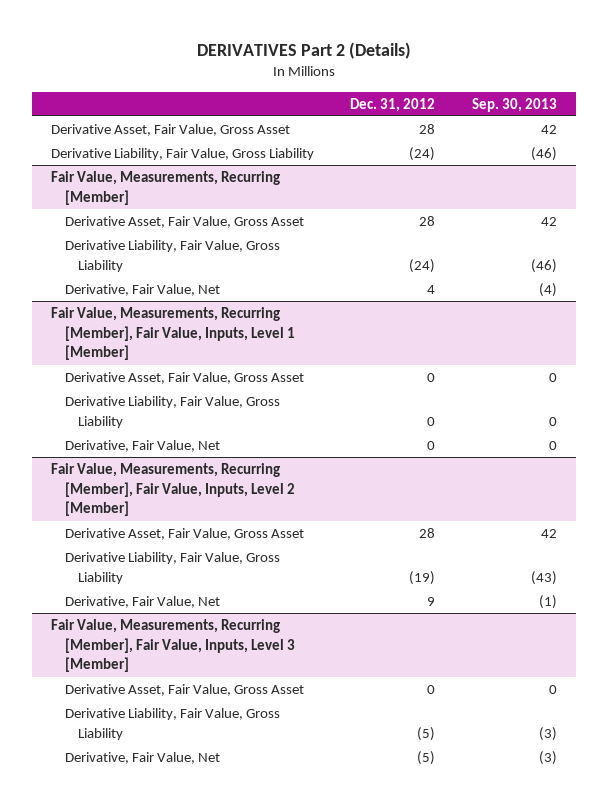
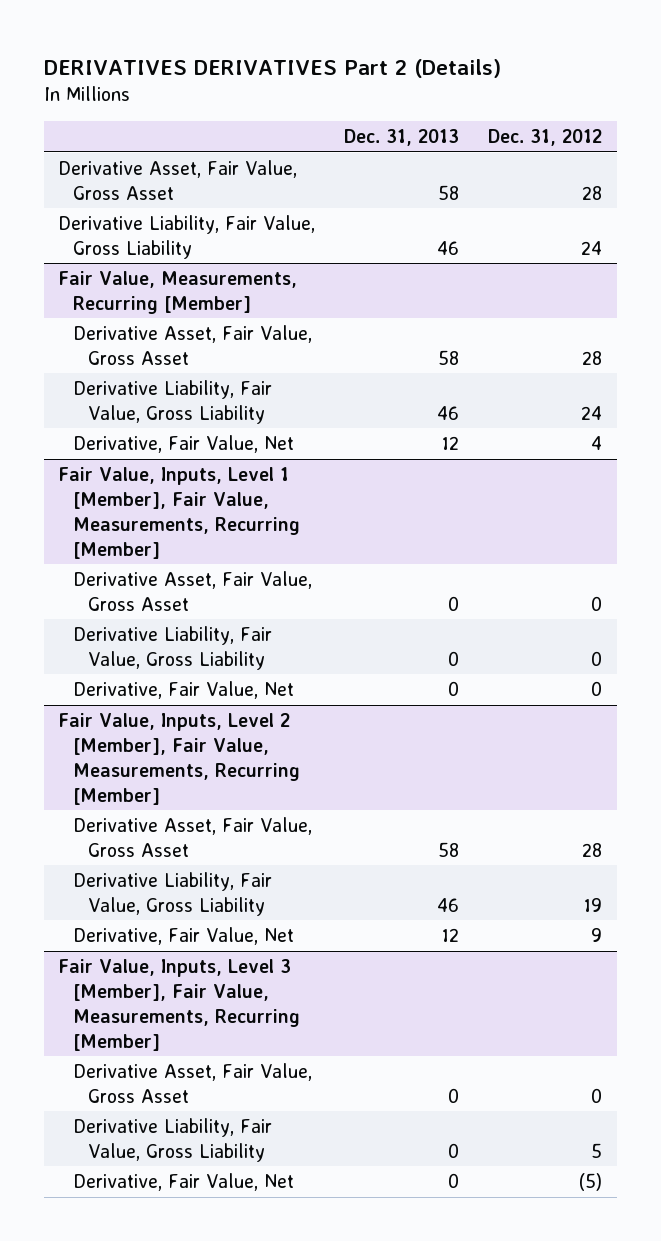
- DERIVATIVES Part 2 (Details)
+ DERIVATIVES DERIVATIVES Part 2 (Details)
- | Dec. 31, 2012 | Sep. 30, 2013
+ | Dec. 31, 2013 | Dec. 31, 2012
- Derivative Liability, Fair Value, Gross Liability | (24) | (46)
+ Derivative Liability, Fair Value, Gross Liability | 46 | 24
@ Fair Value, Measurements, Recurring [Member]
- Derivative Liability, Fair Value, Gross Liability | (24) | (46)
+ Derivative Liability, Fair Value, Gross Liability | 46 | 24
- Fair Value, Measurements, Recurring [Member], Fair Value, Inputs, Level 1 [Member]
+ Fair Value, Inputs, Level 1 [Member], Fair Value, Measurements, Recurring [Member]
- Fair Value, Measurements, Recurring [Member], Fair Value, Inputs, Level 2 [Member]
+ Fair Value, Inputs, Level 2 [Member], Fair Value, Measurements, Recurring [Member]
- Derivative Liability, Fair Value, Gross Liability | (19) | (43)
+ Derivative Liability, Fair Value, Gross Liability | 46 | 19
- Fair Value, Measurements, Recurring [Member], Fair Value, Inputs, Level 3 [Member]
+ Fair Value, Inputs, Level 3 [Member], Fair Value, Measurements, Recurring [Member]
- Derivative Liability, Fair Value, Gross Liability | (5) | (3)
+ Derivative Liability, Fair Value, Gross Liability | 0 | 5

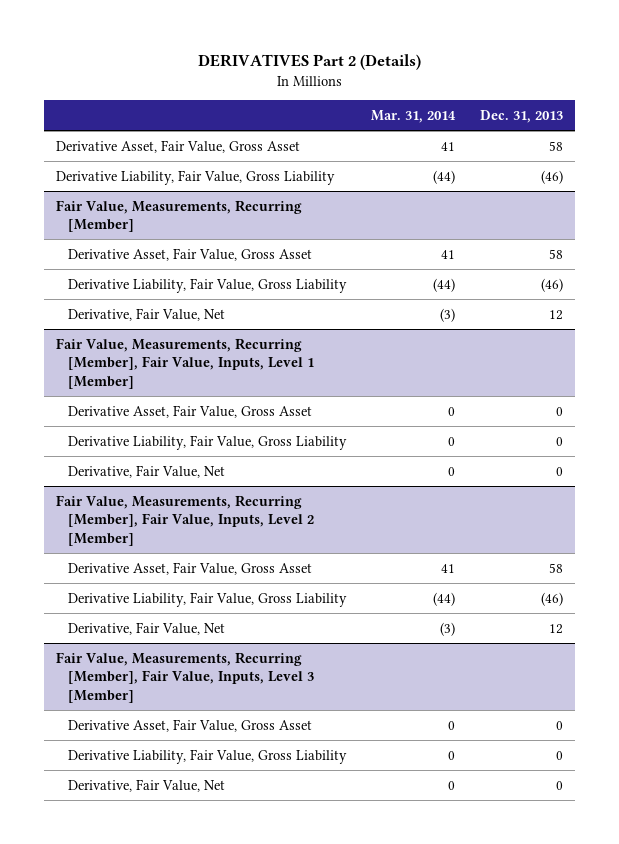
- DERIVATIVES DERIVATIVES Part 2 (Details)
+ DERIVATIVES Part 2 (Details)
- | Dec. 31, 2013 | Dec. 31, 2012
+ | Mar. 31, 2014 | Dec. 31, 2013
- Derivative Liability, Fair Value, Gross Liability | 46 | 24
+ Derivative Liability, Fair Value, Gross Liability | (44) | (46)
@ Fair Value, Measurements, Recurring [Member]
- Derivative Liability, Fair Value, Gross Liability | 46 | 24
+ Derivative Liability, Fair Value, Gross Liability | (44) | (46)
- Fair Value, Inputs, Level 1 [Member], Fair Value, Measurements, Recurring [Member]
+ Fair Value, Measurements, Recurring [Member], Fair Value, Inputs, Level 1 [Member]
- Fair Value, Inputs, Level 2 [Member], Fair Value, Measurements, Recurring [Member]
+ Fair Value, Measurements, Recurring [Member], Fair Value, Inputs, Level 2 [Member]
- Derivative Liability, Fair Value, Gross Liability | 46 | 19
+ Derivative Liability, Fair Value, Gross Liability | (44) | (46)
- Fair Value, Inputs, Level 3 [Member], Fair Value, Measurements, Recurring [Member]
+ Fair Value, Measurements, Recurring [Member], Fair Value, Inputs, Level 3 [Member]

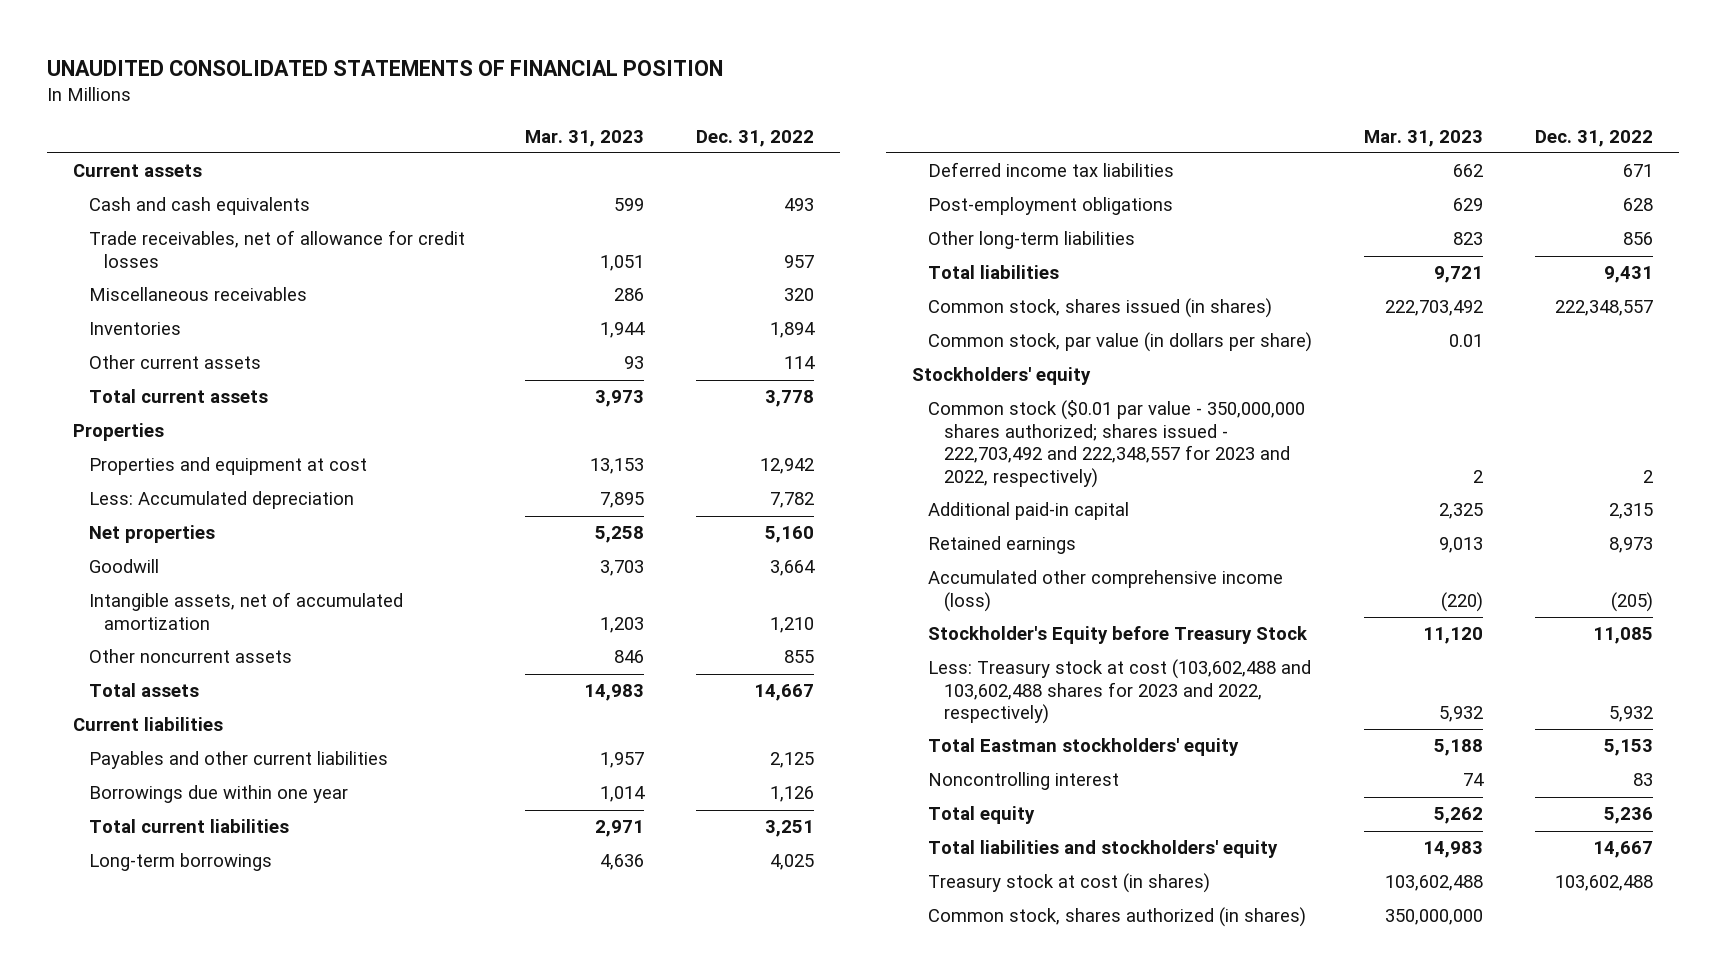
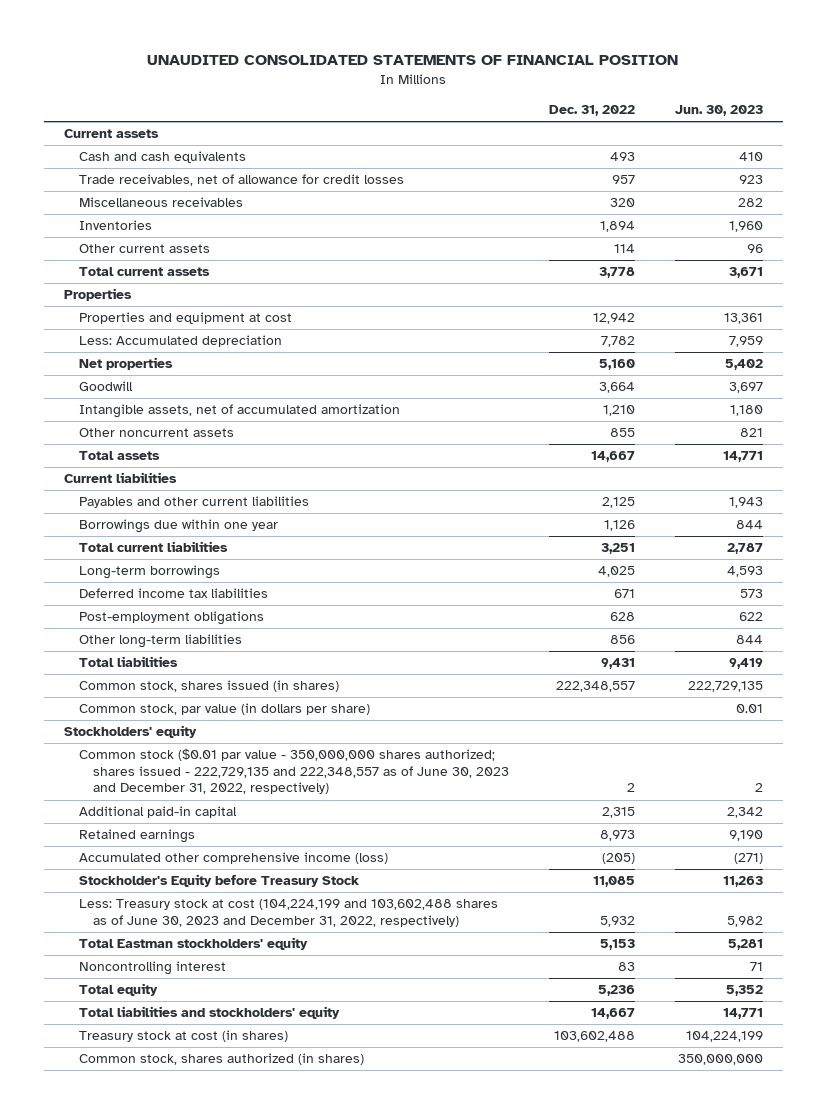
- | Mar. 31, 2023 | Dec. 31, 2022
+ | Dec. 31, 2022 | Jun. 30, 2023
- Common stock ($0.01 par value - 350,000,000 shares authorized; shares issued - 222,703,492 and 222,348,557 for 2023 and 2022, respectively) | 2 | 2
+ Common stock ($0.01 par value - 350,000,000 shares authorized; shares issued - 222,729,135 and 222,348,557 as of June 30, 2023 and December 31, 2022, respectively) | 2 | 2
- Less: Treasury stock at cost (103,602,488 and 103,602,488 shares for 2023 and 2022, respectively) | 5,932 | 5,932
+ Less: Treasury stock at cost (104,224,199 and 103,602,488 shares as of June 30, 2023 and December 31, 2022, respectively) | 5,932 | 5,982

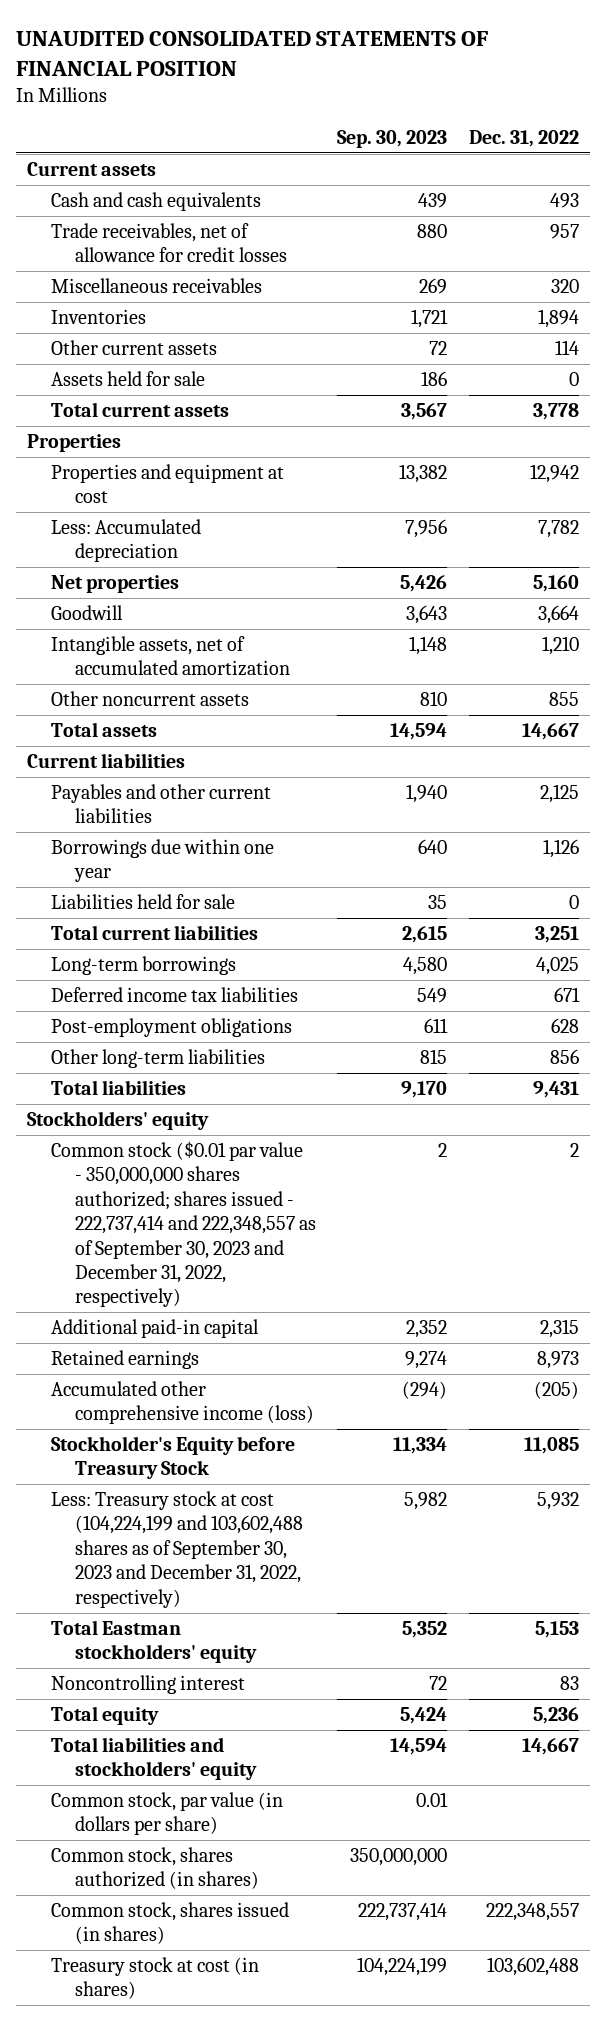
- | Dec. 31, 2022 | Jun. 30, 2023
+ | Sep. 30, 2023 | Dec. 31, 2022
+ Assets held for sale | 186 | 0
+ Liabilities held for sale | 35 | 0
- Common stock ($0.01 par value - 350,000,000 shares authorized; shares issued - 222,729,135 and 222,348,557 as of June 30, 2023 and December 31, 2022, respectively) | 2 | 2
+ Common stock ($0.01 par value - 350,000,000 shares authorized; shares issued - 222,737,414 and 222,348,557 as of September 30, 2023 and December 31, 2022, respectively) | 2 | 2
- Less: Treasury stock at cost (104,224,199 and 103,602,488 shares as of June 30, 2023 and December 31, 2022, respectively) | 5,932 | 5,982
+ Less: Treasury stock at cost (104,224,199 and 103,602,488 shares as of September 30, 2023 and December 31, 2022, respectively) | 5,982 | 5,932
moved down: Common stock, par value (in dollars per share) | 0.01 |
moved down: Common stock, shares issued (in shares) | 222,737,414 | 222,348,557
moved down: Treasury stock at cost (in shares) | 104,224,199 | 103,602,488

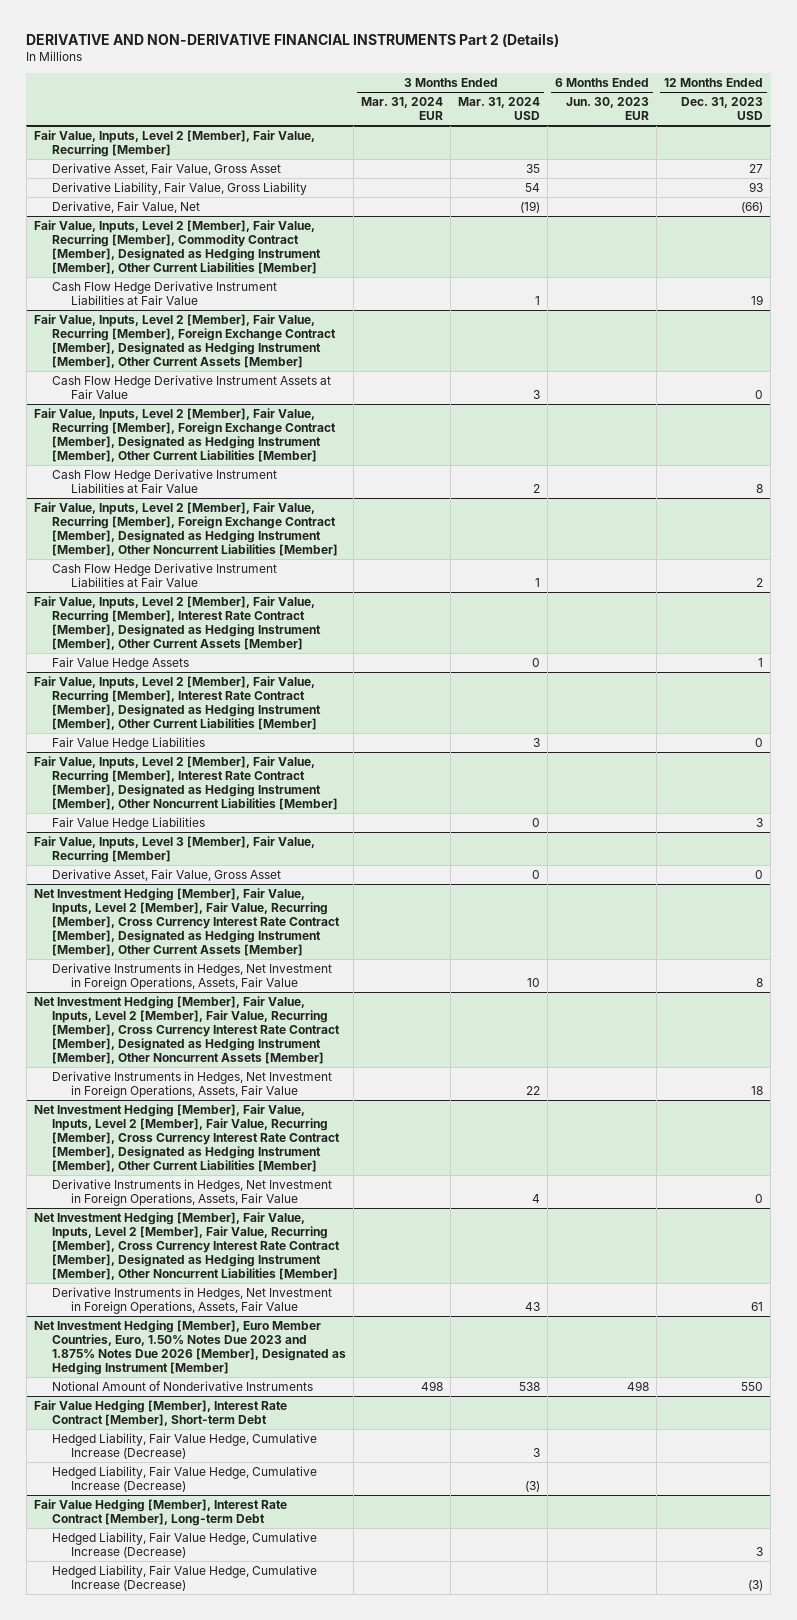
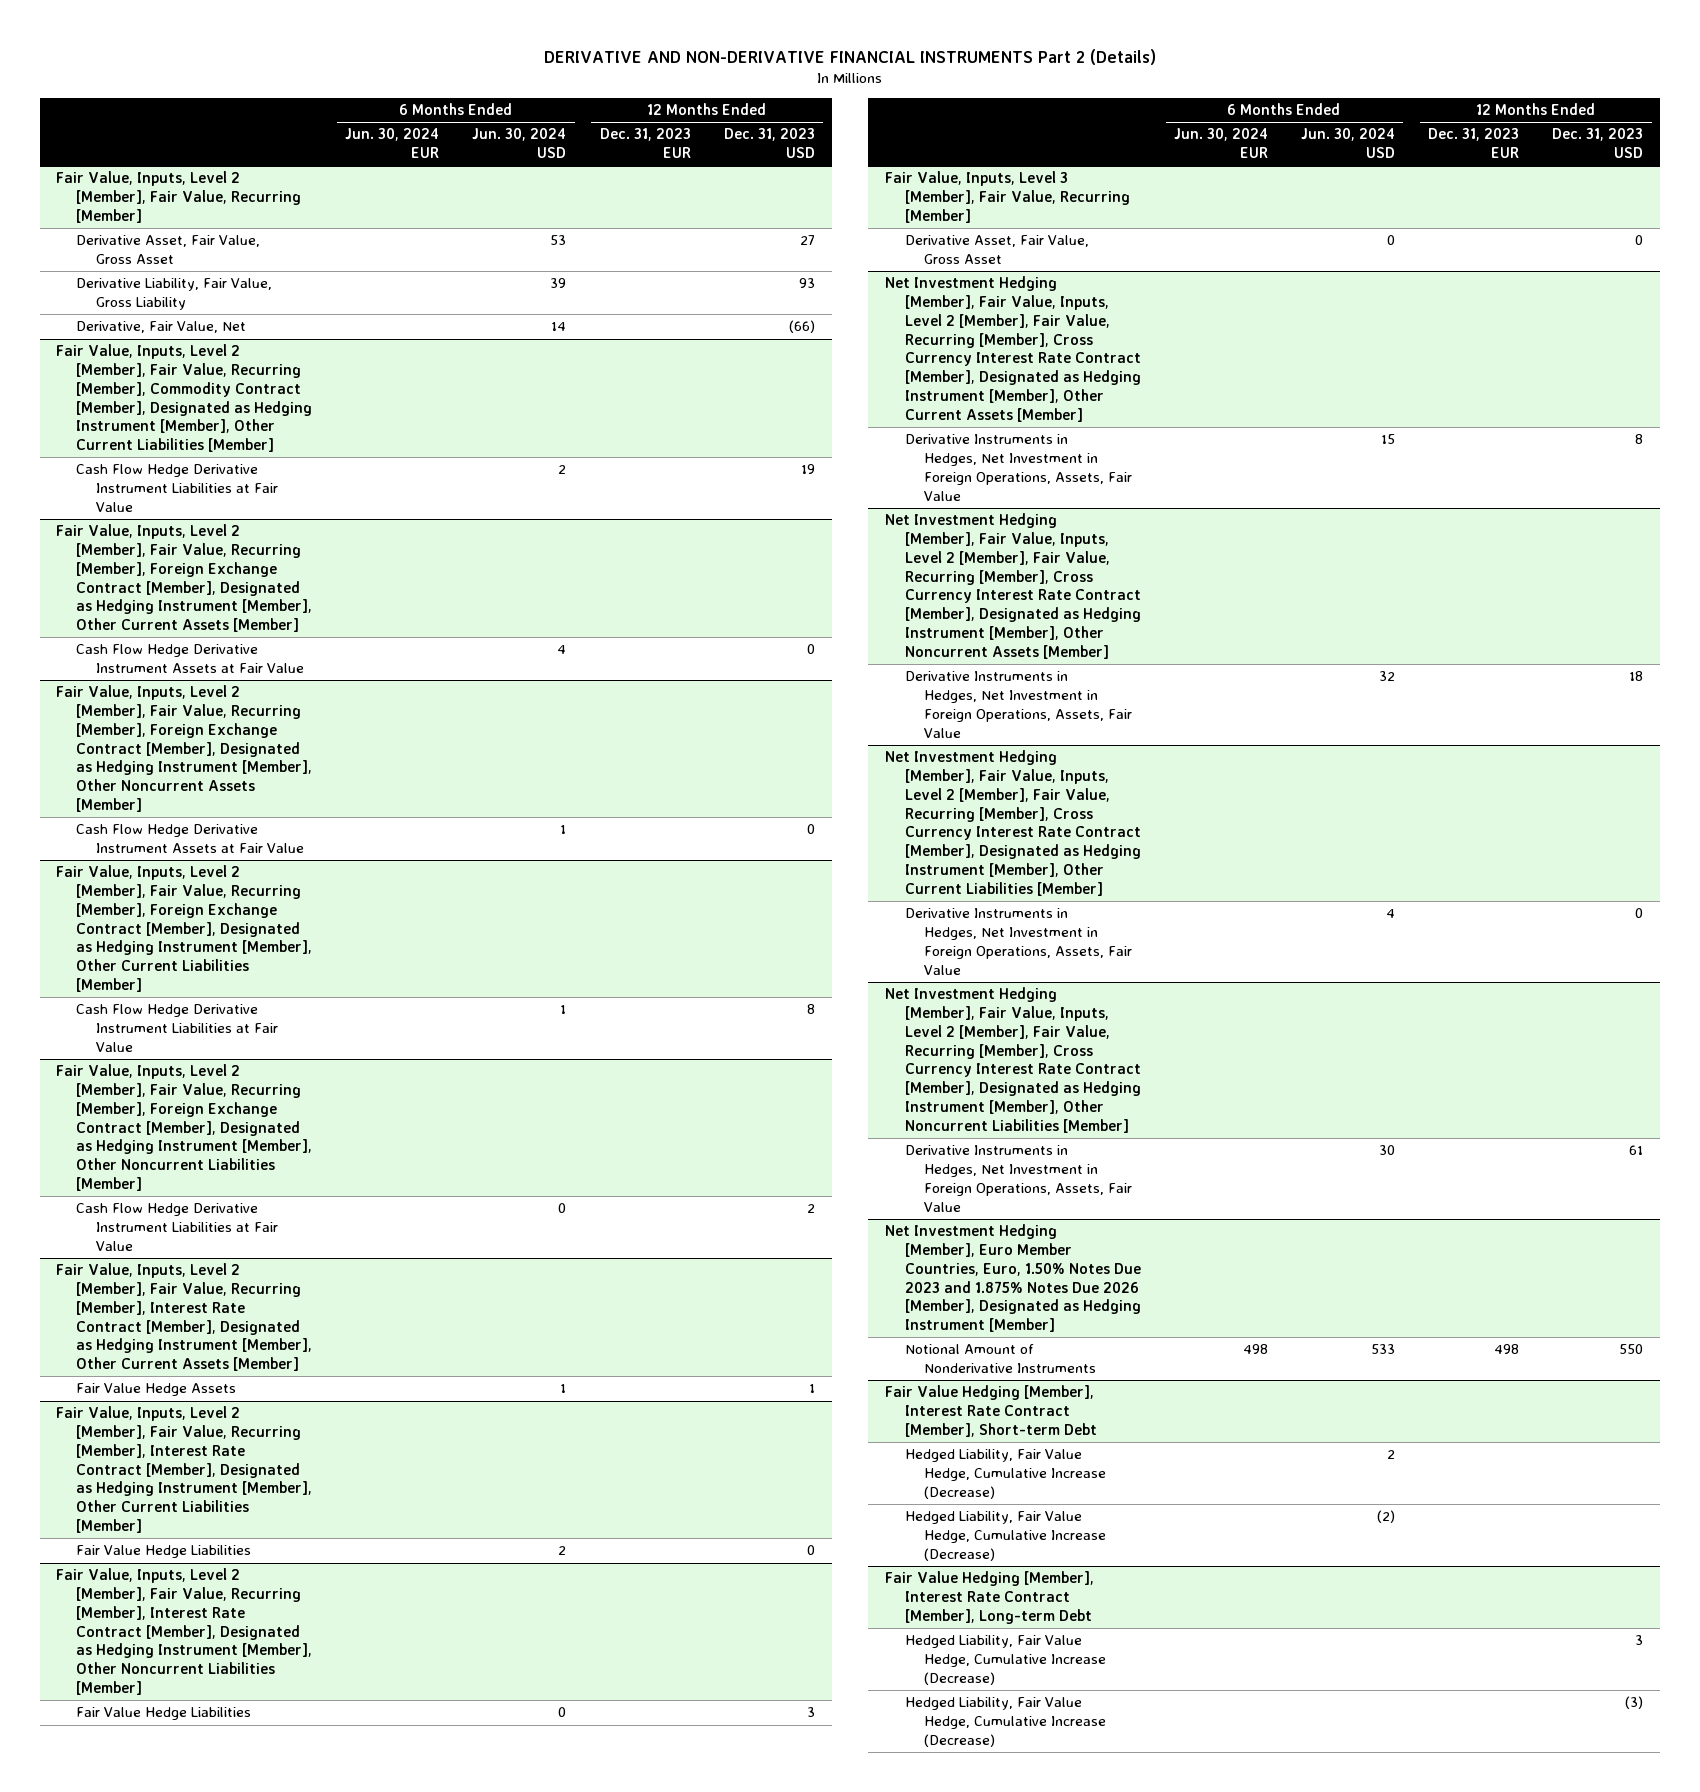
- | 3 Months Ended Mar. 31, 2024 EUR | 3 Months Ended Mar. 31, 2024 USD | 6 Months Ended Jun. 30, 2023 EUR | 12 Months Ended Dec. 31, 2023 USD
+ | 6 Months Ended Jun. 30, 2024 EUR | 6 Months Ended Jun. 30, 2024 USD | 12 Months Ended Dec. 31, 2023 EUR | 12 Months Ended Dec. 31, 2023 USD
+ Fair Value, Inputs, Level 2 [Member], Fair Value, Recurring [Member], Foreign Exchange Contract [Member], Designated as Hedging Instrument [Member], Other Noncurrent Assets [Member]
+ Cash Flow Hedge Derivative Instrument Assets at Fair Value | | 1 | | 0

